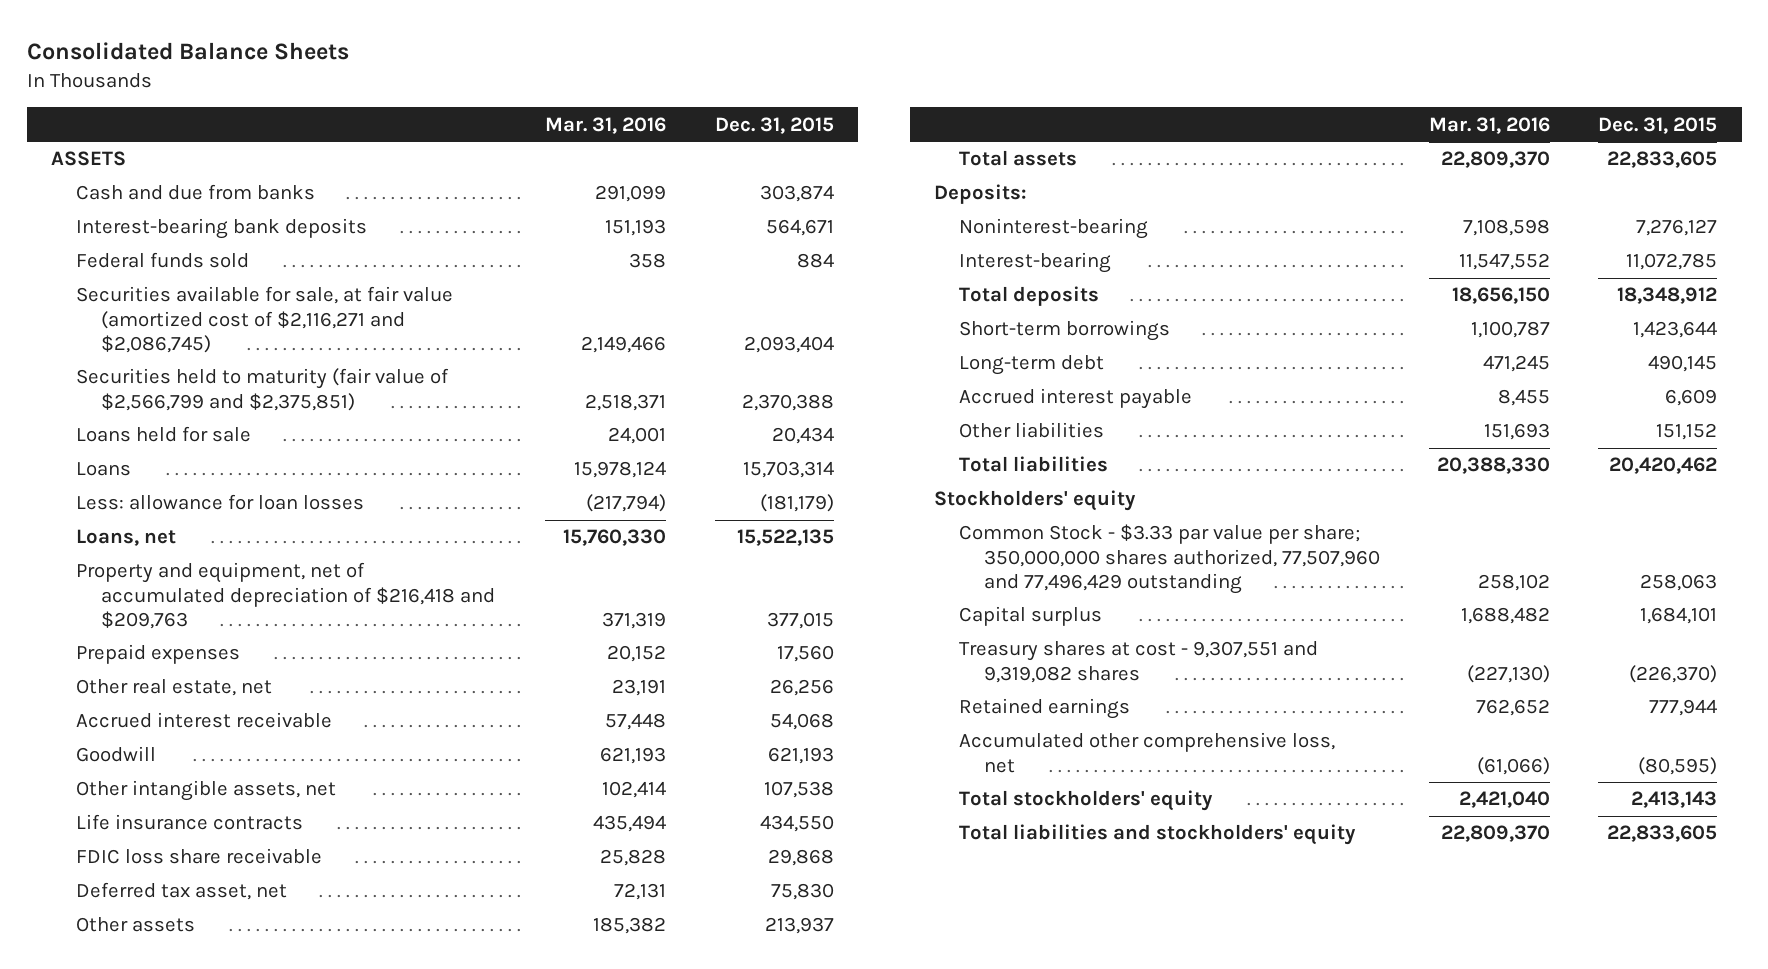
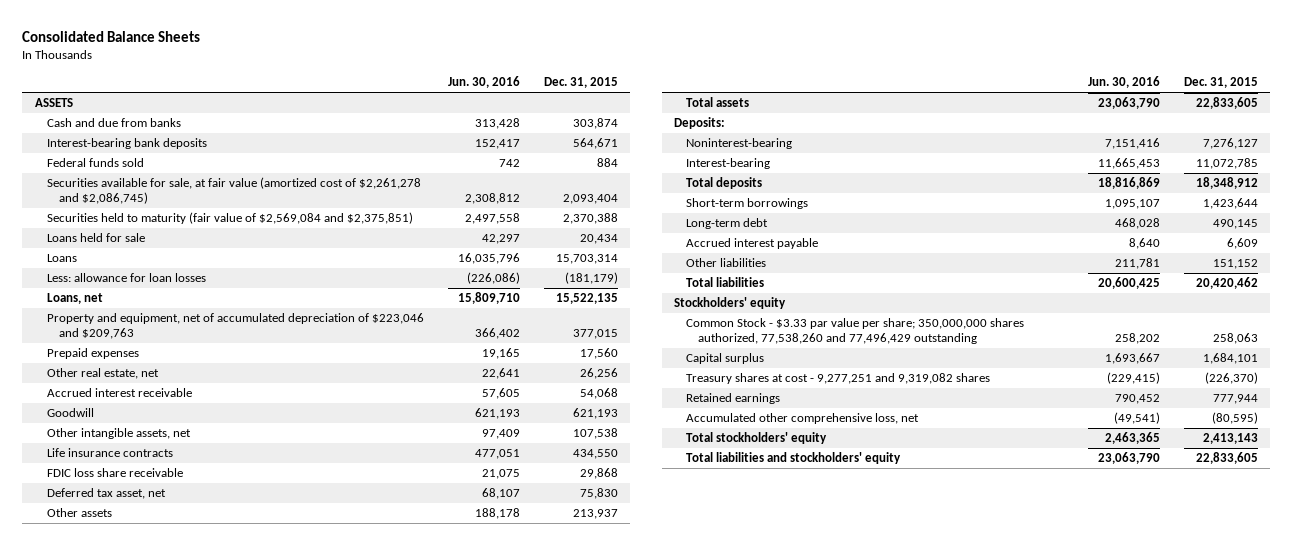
- | Mar. 31, 2016 | Dec. 31, 2015
+ | Jun. 30, 2016 | Dec. 31, 2015
- Securities available for sale, at fair value (amortized cost of $2,116,271 and $2,086,745) | 2,149,466 | 2,093,404
- Securities held to maturity (fair value of $2,566,799 and $2,375,851) | 2,518,371 | 2,370,388
+ Securities available for sale, at fair value (amortized cost of $2,261,278 and $2,086,745) | 2,308,812 | 2,093,404
+ Securities held to maturity (fair value of $2,569,084 and $2,375,851) | 2,497,558 | 2,370,388
- Property and equipment, net of accumulated depreciation of $216,418 and $209,763 | 371,319 | 377,015
+ Property and equipment, net of accumulated depreciation of $223,046 and $209,763 | 366,402 | 377,015
- Common Stock - $3.33 par value per share; 350,000,000 shares authorized, 77,507,960 and 77,496,429 outstanding | 258,102 | 258,063
+ Common Stock - $3.33 par value per share; 350,000,000 shares authorized, 77,538,260 and 77,496,429 outstanding | 258,202 | 258,063
- Treasury shares at cost - 9,307,551 and 9,319,082 shares | (227,130) | (226,370)
+ Treasury shares at cost - 9,277,251 and 9,319,082 shares | (229,415) | (226,370)

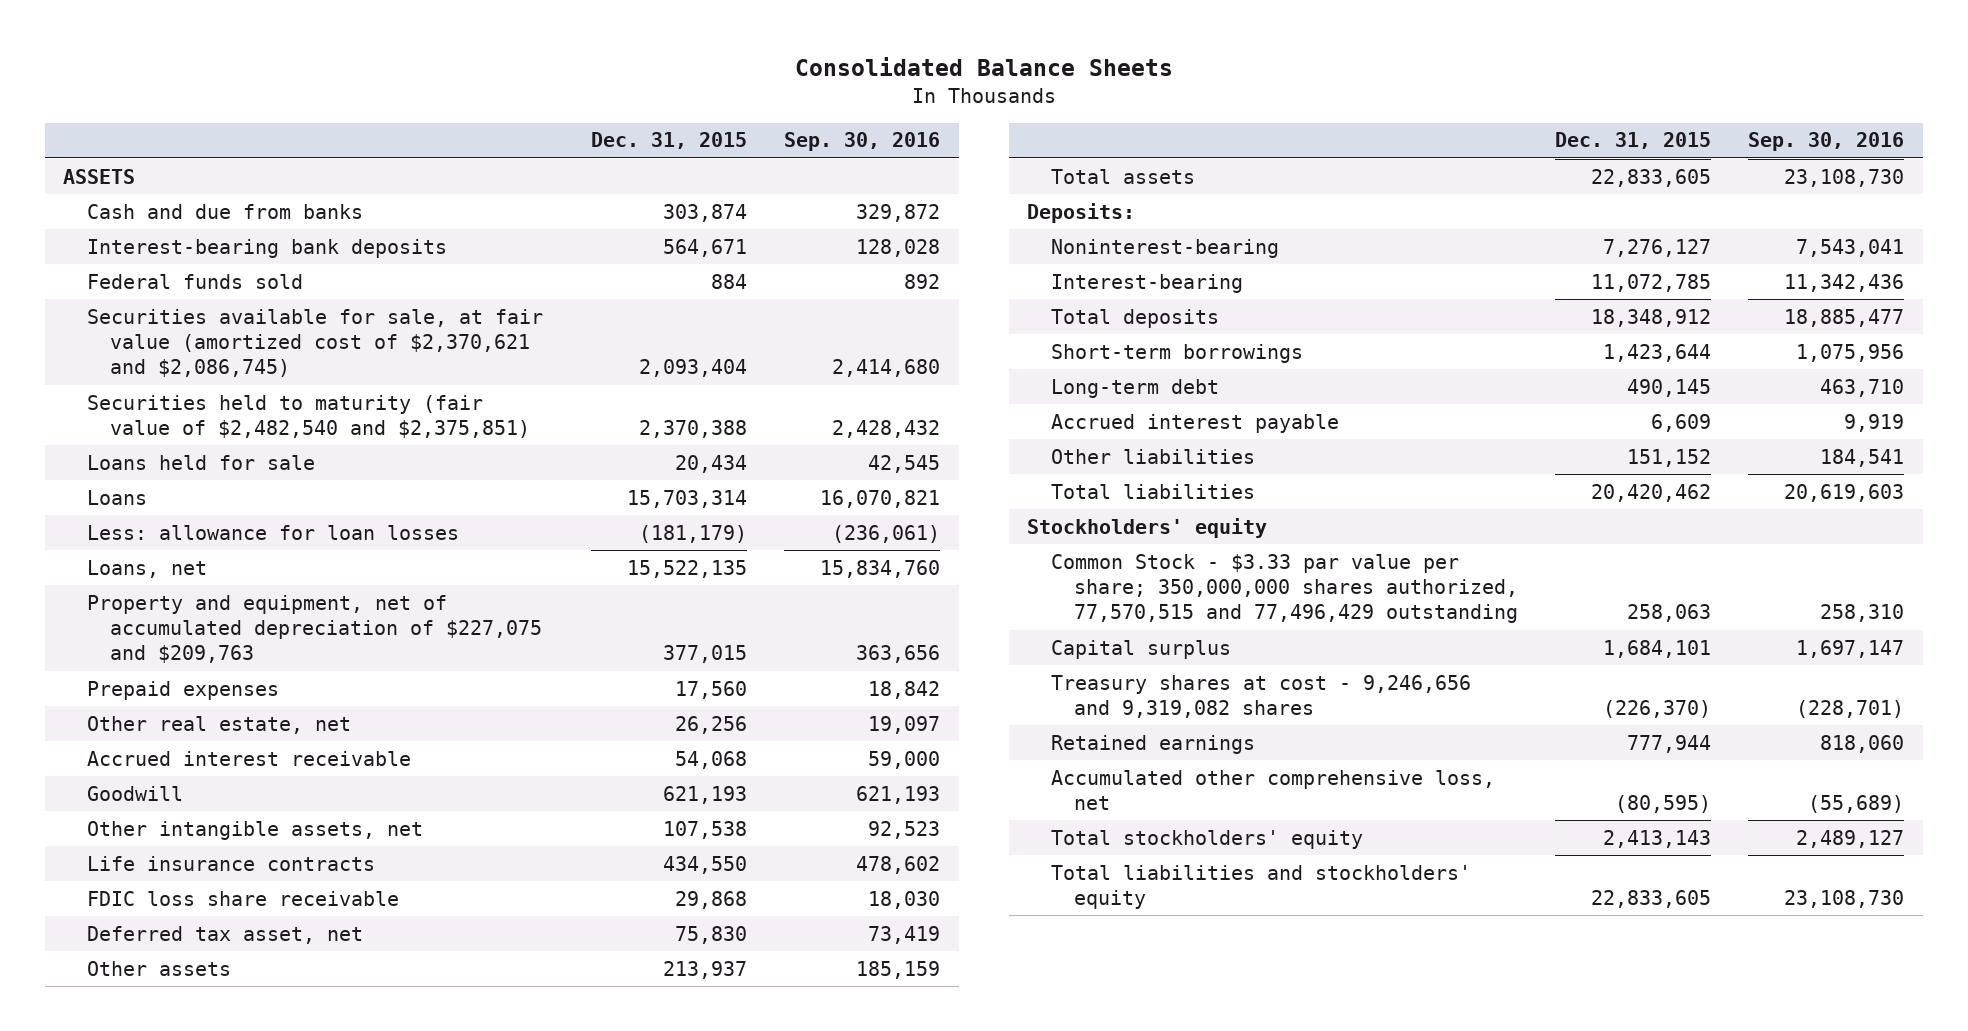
- | Jun. 30, 2016 | Dec. 31, 2015
+ | Dec. 31, 2015 | Sep. 30, 2016
- Securities available for sale, at fair value (amortized cost of $2,261,278 and $2,086,745) | 2,308,812 | 2,093,404
- Securities held to maturity (fair value of $2,569,084 and $2,375,851) | 2,497,558 | 2,370,388
+ Securities available for sale, at fair value (amortized cost of $2,370,621 and $2,086,745) | 2,093,404 | 2,414,680
+ Securities held to maturity (fair value of $2,482,540 and $2,375,851) | 2,370,388 | 2,428,432
- Property and equipment, net of accumulated depreciation of $223,046 and $209,763 | 366,402 | 377,015
+ Property and equipment, net of accumulated depreciation of $227,075 and $209,763 | 377,015 | 363,656
- Common Stock - $3.33 par value per share; 350,000,000 shares authorized, 77,538,260 and 77,496,429 outstanding | 258,202 | 258,063
+ Common Stock - $3.33 par value per share; 350,000,000 shares authorized, 77,570,515 and 77,496,429 outstanding | 258,063 | 258,310
- Treasury shares at cost - 9,277,251 and 9,319,082 shares | (229,415) | (226,370)
+ Treasury shares at cost - 9,246,656 and 9,319,082 shares | (226,370) | (228,701)

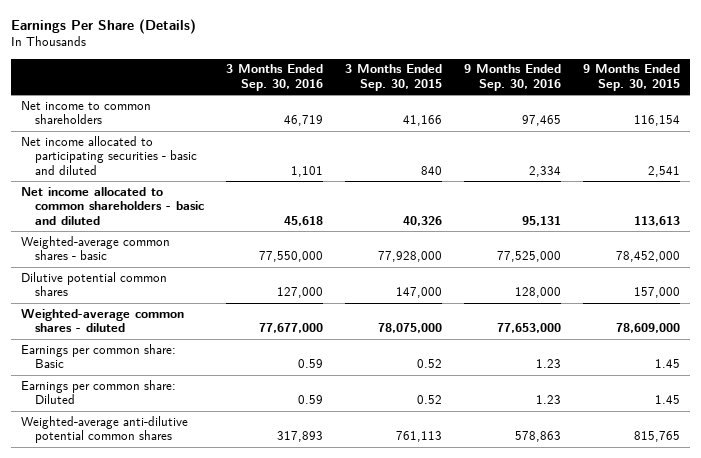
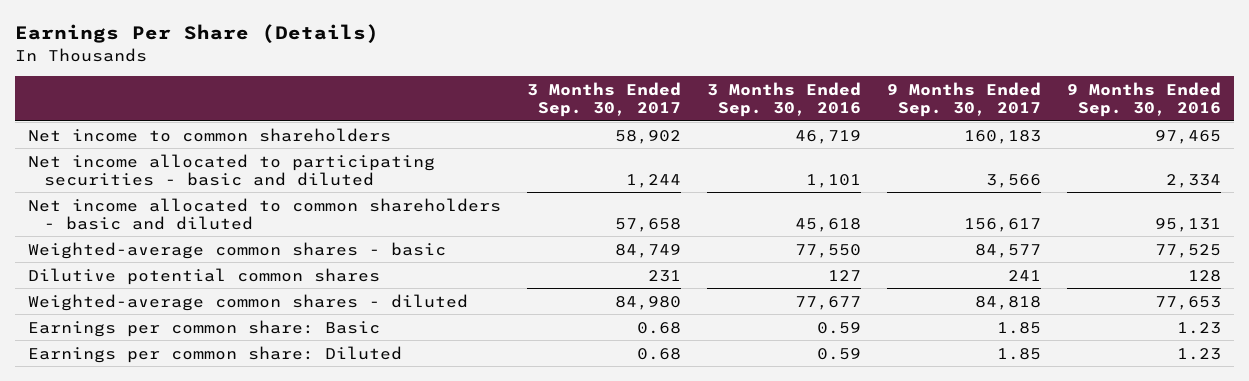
- | 3 Months Ended Sep. 30, 2016 | 3 Months Ended Sep. 30, 2015 | 9 Months Ended Sep. 30, 2016 | 9 Months Ended Sep. 30, 2015
+ | 3 Months Ended Sep. 30, 2017 | 3 Months Ended Sep. 30, 2016 | 9 Months Ended Sep. 30, 2017 | 9 Months Ended Sep. 30, 2016
- Weighted-average common shares - basic | 77,550,000 | 77,928,000 | 77,525,000 | 78,452,000
- Dilutive potential common shares | 127,000 | 147,000 | 128,000 | 157,000
- Weighted-average common shares - diluted | 77,677,000 | 78,075,000 | 77,653,000 | 78,609,000
+ Weighted-average common shares - basic | 84,749 | 77,550 | 84,577 | 77,525
+ Dilutive potential common shares | 231 | 127 | 241 | 128
+ Weighted-average common shares - diluted | 84,980 | 77,677 | 84,818 | 77,653
- Weighted-average anti-dilutive potential common shares | 317,893 | 761,113 | 578,863 | 815,765

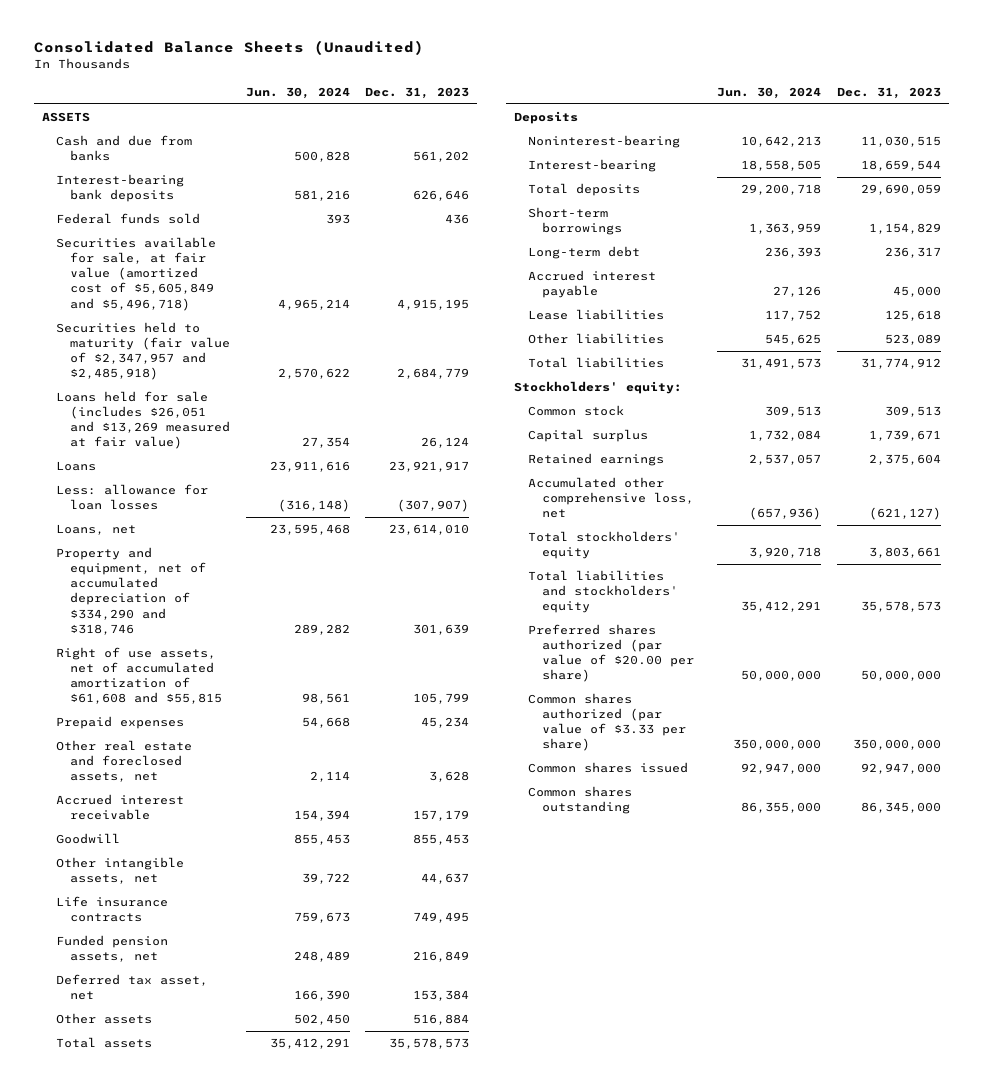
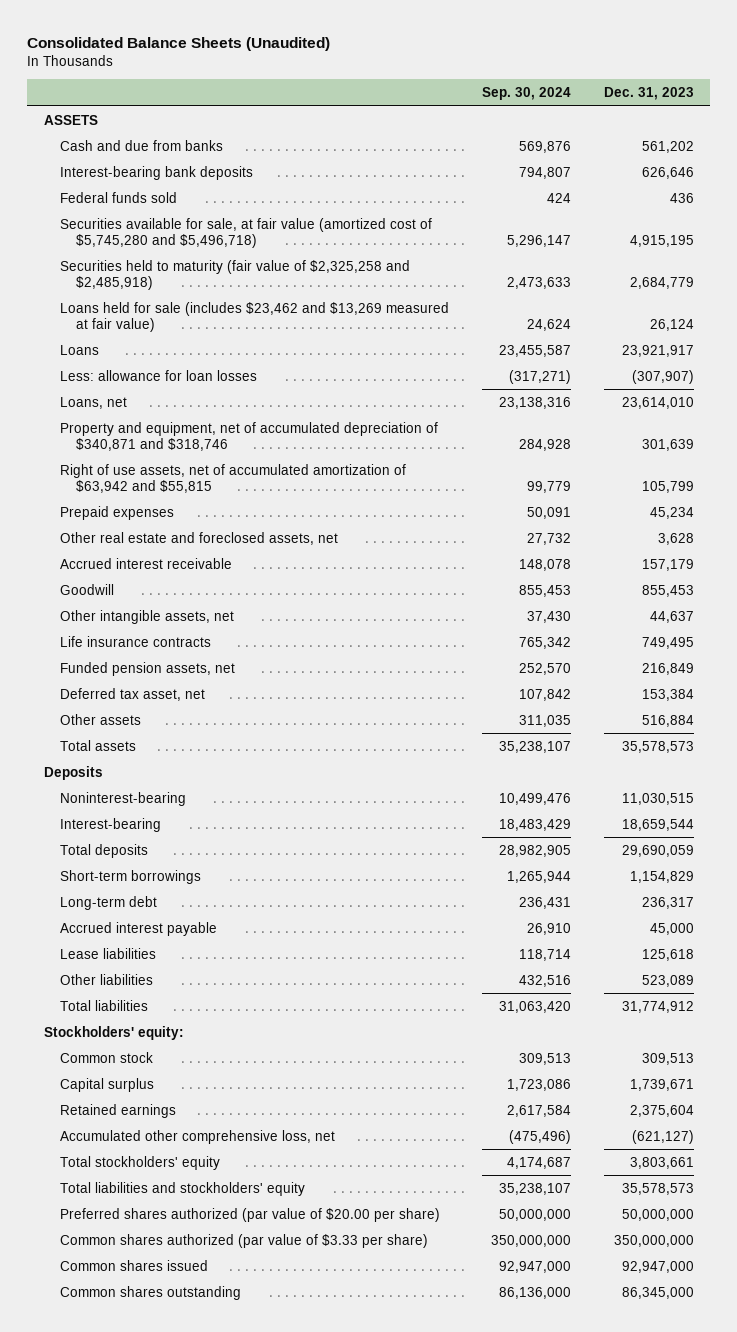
- | Jun. 30, 2024 | Dec. 31, 2023
+ | Sep. 30, 2024 | Dec. 31, 2023
- Securities available for sale, at fair value (amortized cost of $5,605,849 and $5,496,718) | 4,965,214 | 4,915,195
- Securities held to maturity (fair value of $2,347,957 and $2,485,918) | 2,570,622 | 2,684,779
- Loans held for sale (includes $26,051 and $13,269 measured at fair value) | 27,354 | 26,124
+ Securities available for sale, at fair value (amortized cost of $5,745,280 and $5,496,718) | 5,296,147 | 4,915,195
+ Securities held to maturity (fair value of $2,325,258 and $2,485,918) | 2,473,633 | 2,684,779
+ Loans held for sale (includes $23,462 and $13,269 measured at fair value) | 24,624 | 26,124
- Property and equipment, net of accumulated depreciation of $334,290 and $318,746 | 289,282 | 301,639
- Right of use assets, net of accumulated amortization of $61,608 and $55,815 | 98,561 | 105,799
+ Property and equipment, net of accumulated depreciation of $340,871 and $318,746 | 284,928 | 301,639
+ Right of use assets, net of accumulated amortization of $63,942 and $55,815 | 99,779 | 105,799

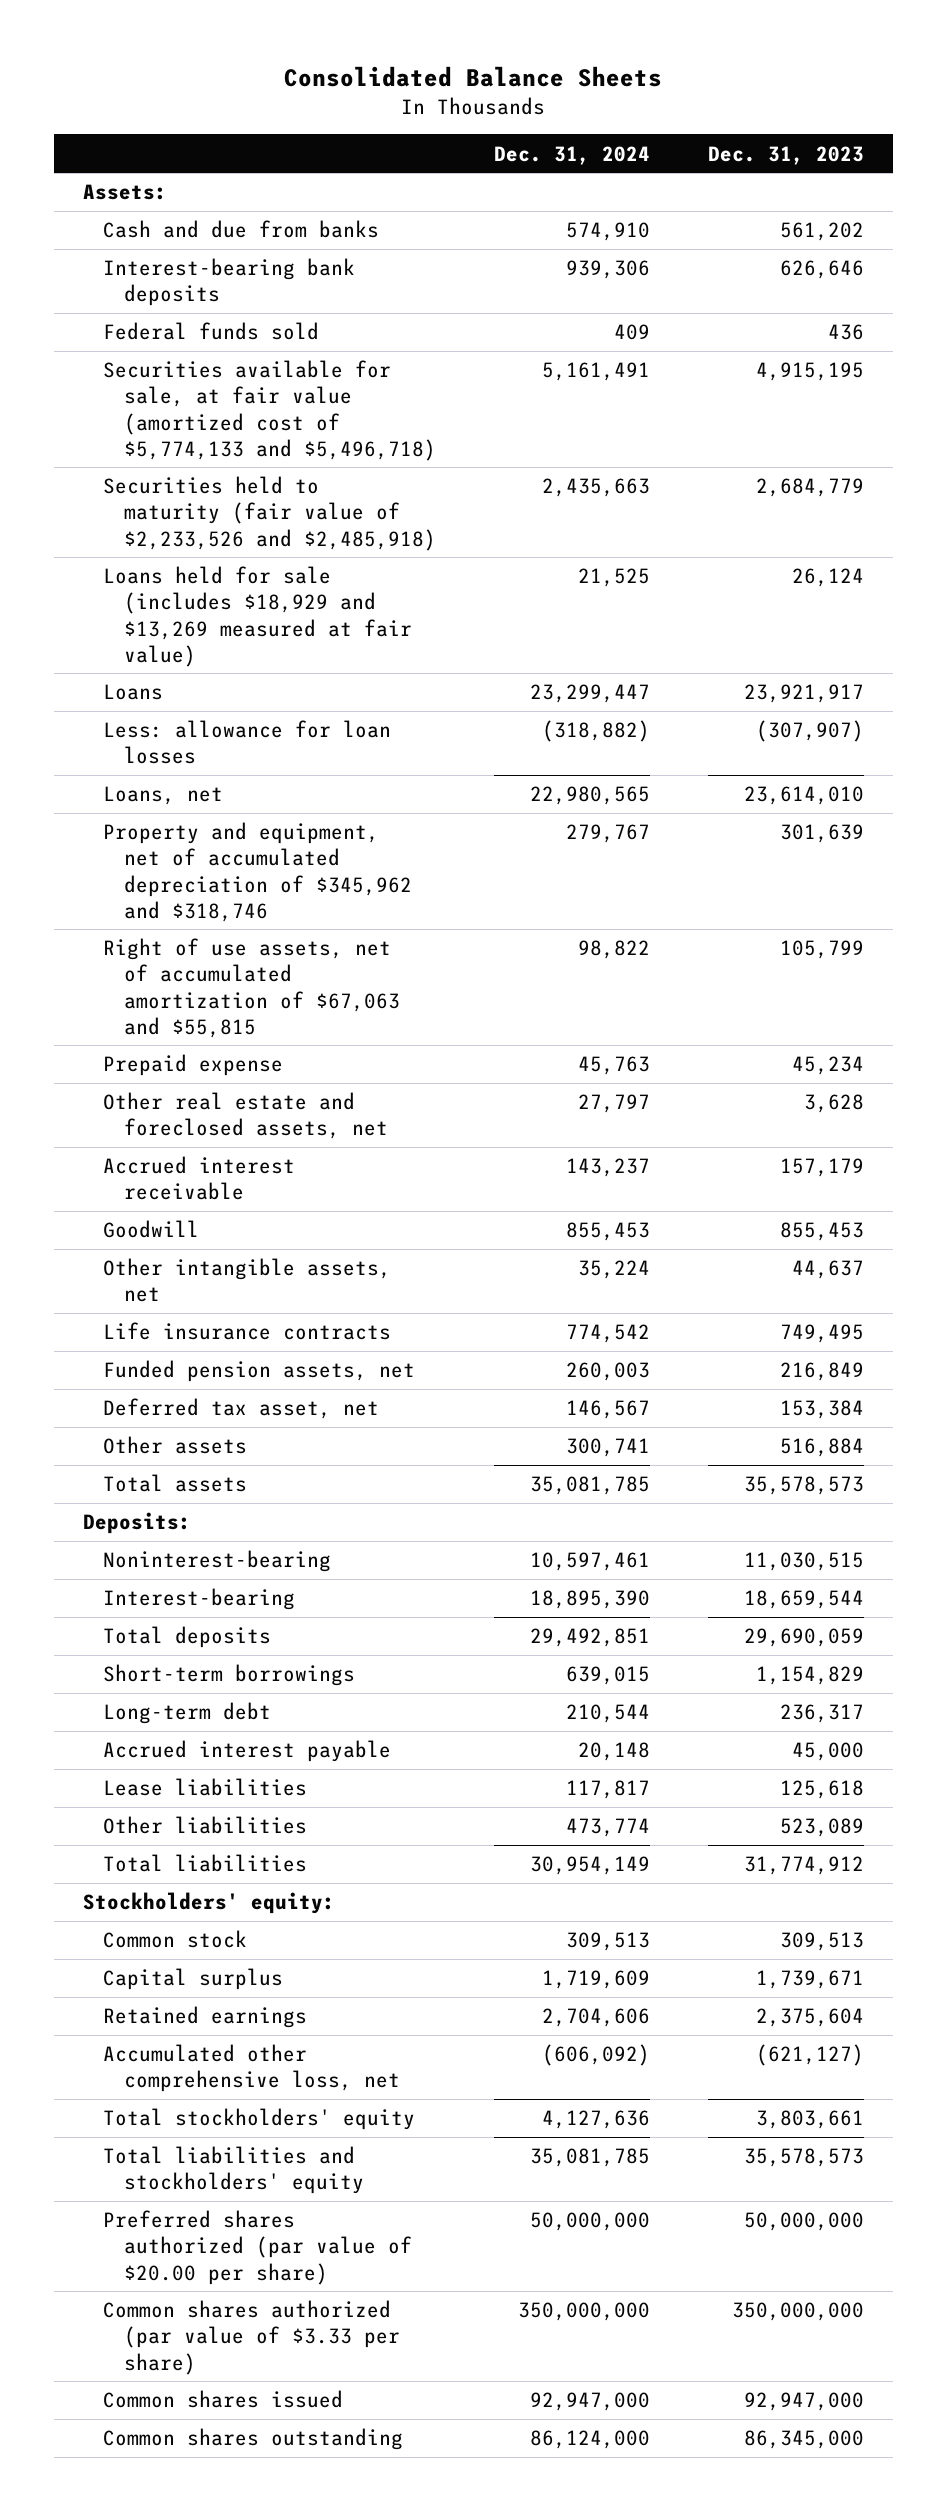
- Consolidated Balance Sheets (Unaudited)
+ Consolidated Balance Sheets
- | Sep. 30, 2024 | Dec. 31, 2023
+ | Dec. 31, 2024 | Dec. 31, 2023
- ASSETS
+ Assets:
- Securities available for sale, at fair value (amortized cost of $5,745,280 and $5,496,718) | 5,296,147 | 4,915,195
- Securities held to maturity (fair value of $2,325,258 and $2,485,918) | 2,473,633 | 2,684,779
- Loans held for sale (includes $23,462 and $13,269 measured at fair value) | 24,624 | 26,124
+ Securities available for sale, at fair value (amortized cost of $5,774,133 and $5,496,718) | 5,161,491 | 4,915,195
+ Securities held to maturity (fair value of $2,233,526 and $2,485,918) | 2,435,663 | 2,684,779
+ Loans held for sale (includes $18,929 and $13,269 measured at fair value) | 21,525 | 26,124
- Property and equipment, net of accumulated depreciation of $340,871 and $318,746 | 284,928 | 301,639
- Right of use assets, net of accumulated amortization of $63,942 and $55,815 | 99,779 | 105,799
- Prepaid expenses | 50,091 | 45,234
+ Property and equipment, net of accumulated depreciation of $345,962 and $318,746 | 279,767 | 301,639
+ Right of use assets, net of accumulated amortization of $67,063 and $55,815 | 98,822 | 105,799
+ Prepaid expense | 45,763 | 45,234
- Deposits
+ Deposits:

